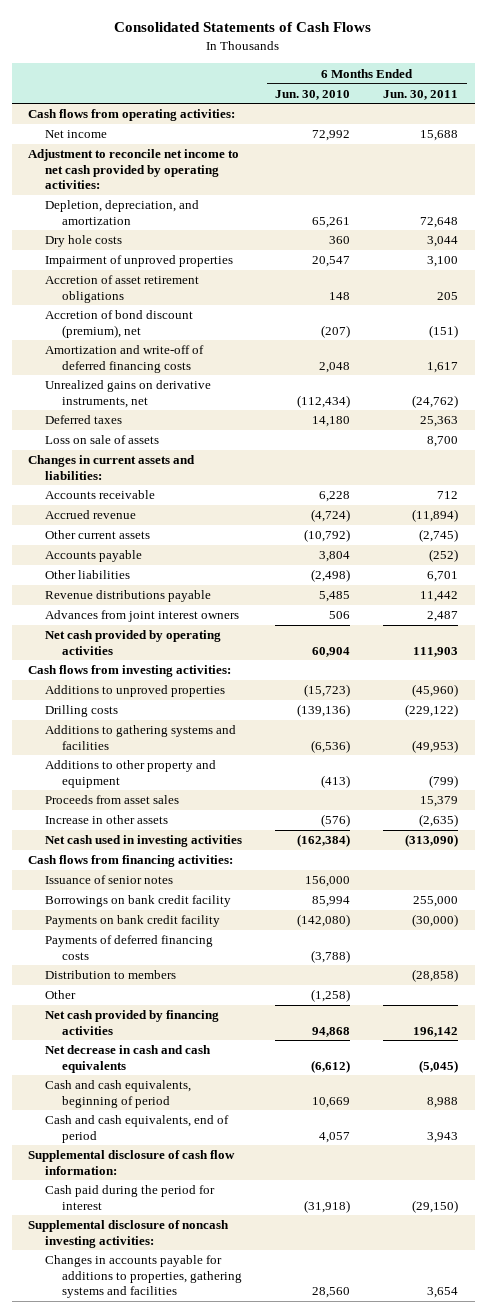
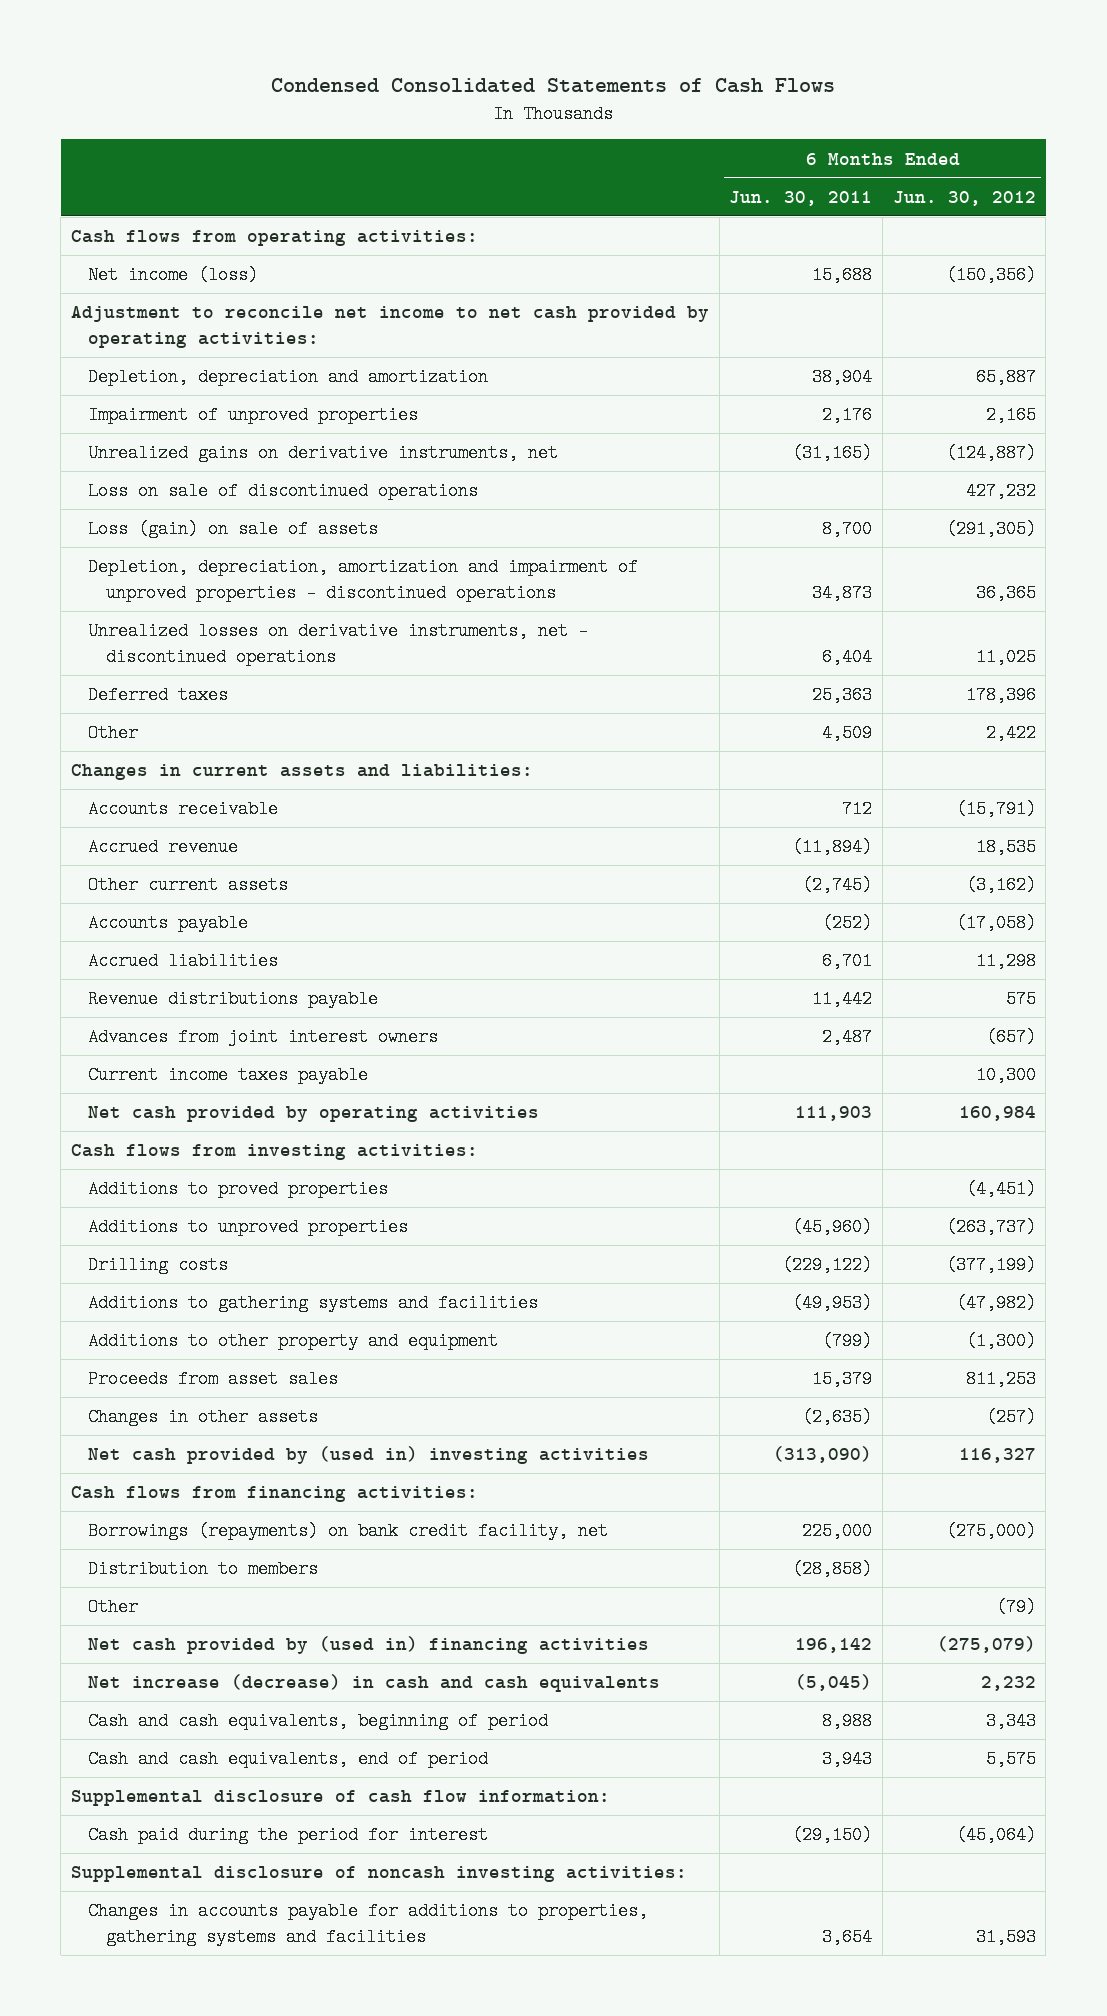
- Consolidated Statements of Cash Flows
+ Condensed Consolidated Statements of Cash Flows
- | 6 Months Ended Jun. 30, 2010 | 6 Months Ended Jun. 30, 2011
+ | 6 Months Ended Jun. 30, 2011 | 6 Months Ended Jun. 30, 2012
- Net income | 72,992 | 15,688
+ Net income (loss) | 15,688 | (150,356)
- Depletion, depreciation, and amortization | 65,261 | 72,648
- Dry hole costs | 360 | 3,044
- Impairment of unproved properties | 20,547 | 3,100
- Accretion of asset retirement obligations | 148 | 205
- Accretion of bond discount (premium), net | (207) | (151)
- Amortization and write-off of deferred financing costs | 2,048 | 1,617
- Unrealized gains on derivative instruments, net | (112,434) | (24,762)
+ Depletion, depreciation and amortization | 38,904 | 65,887
+ Impairment of unproved properties | 2,176 | 2,165
+ Unrealized gains on derivative instruments, net | (31,165) | (124,887)
+ Loss on sale of discontinued operations | | 427,232
+ Loss (gain) on sale of assets | 8,700 | (291,305)
+ Depletion, depreciation, amortization and impairment of unproved properties - discontinued operations | 34,873 | 36,365
+ Unrealized losses on derivative instruments, net - discontinued operations | 6,404 | 11,025
- Loss on sale of assets | | 8,700
+ Other | 4,509 | 2,422
- Other liabilities | (2,498) | 6,701
+ Accrued liabilities | 6,701 | 11,298
+ Current income taxes payable | | 10,300
+ Additions to proved properties | | (4,451)
- Increase in other assets | (576) | (2,635)
- Net cash used in investing activities | (162,384) | (313,090)
+ Changes in other assets | (2,635) | (257)
+ Net cash provided by (used in) investing activities | (313,090) | 116,327
- Issuance of senior notes | 156,000 |
- Borrowings on bank credit facility | 85,994 | 255,000
- Payments on bank credit facility | (142,080) | (30,000)
- Payments of deferred financing costs | (3,788) |
+ Borrowings (repayments) on bank credit facility, net | 225,000 | (275,000)
- Net cash provided by financing activities | 94,868 | 196,142
- Net decrease in cash and cash equivalents | (6,612) | (5,045)
+ Net cash provided by (used in) financing activities | 196,142 | (275,079)
+ Net increase (decrease) in cash and cash equivalents | (5,045) | 2,232

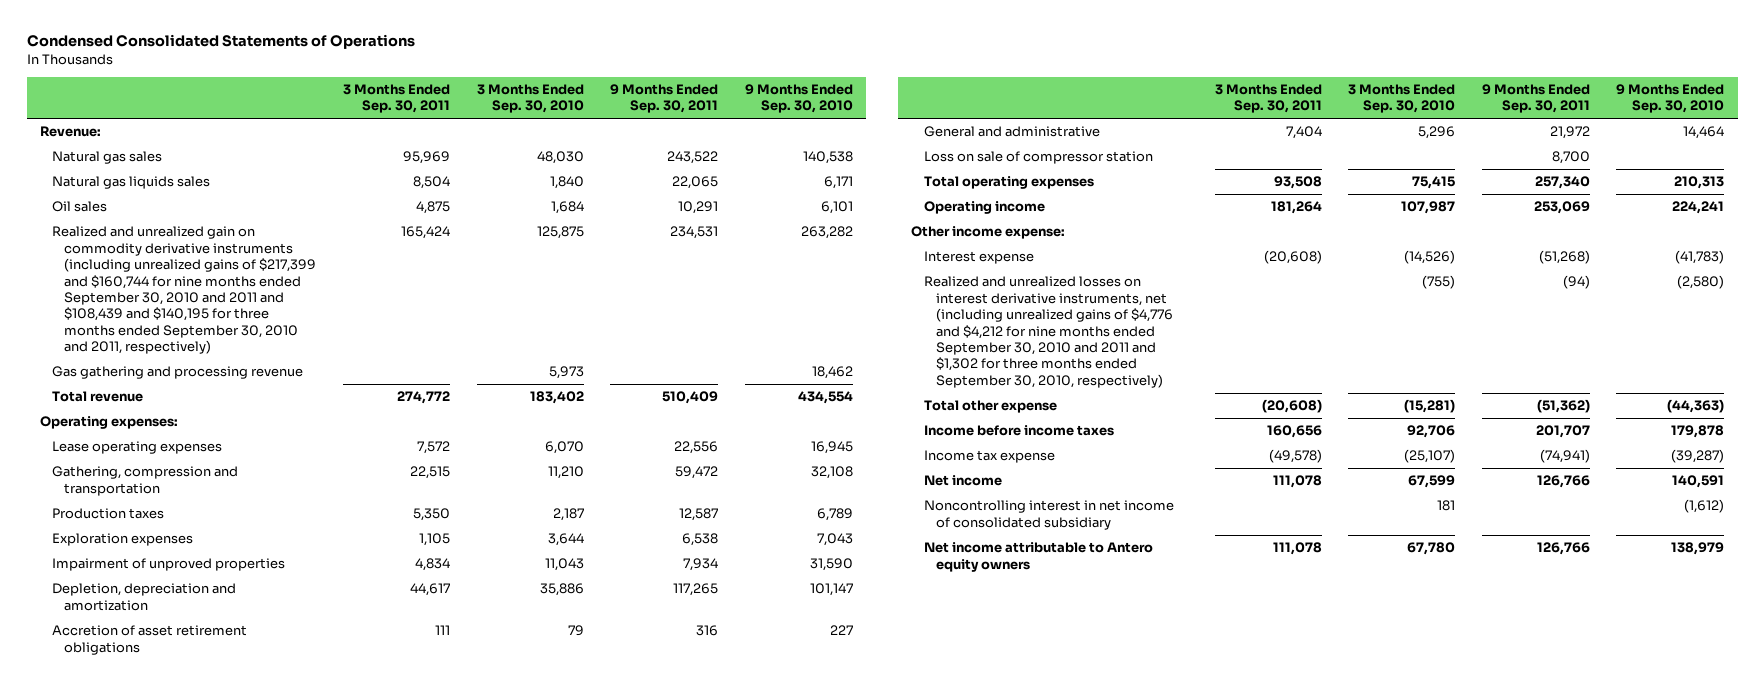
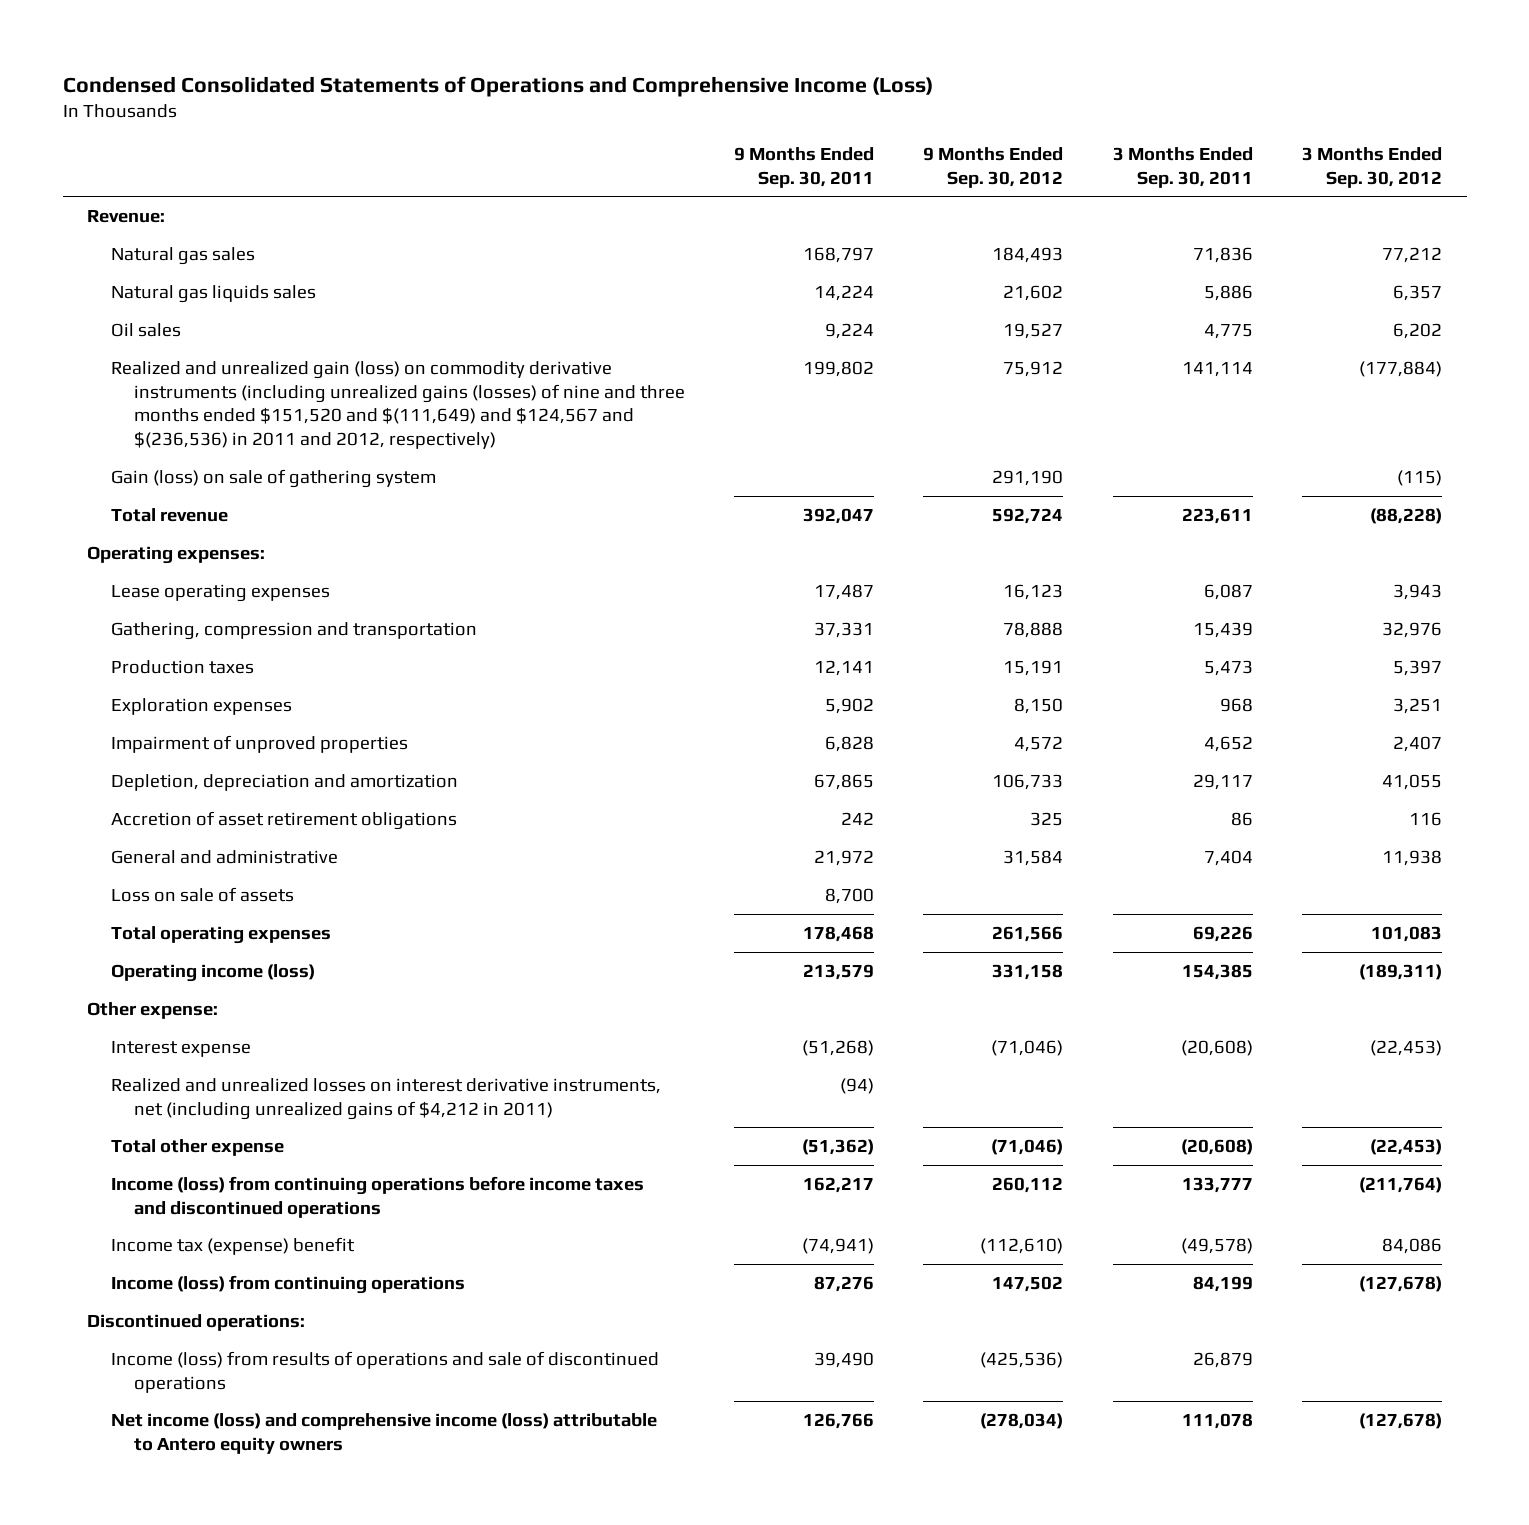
- Condensed Consolidated Statements of Operations
+ Condensed Consolidated Statements of Operations and Comprehensive Income (Loss)
- | 3 Months Ended Sep. 30, 2011 | 3 Months Ended Sep. 30, 2010 | 9 Months Ended Sep. 30, 2011 | 9 Months Ended Sep. 30, 2010
+ | 9 Months Ended Sep. 30, 2011 | 9 Months Ended Sep. 30, 2012 | 3 Months Ended Sep. 30, 2011 | 3 Months Ended Sep. 30, 2012
- Natural gas sales | 95,969 | 48,030 | 243,522 | 140,538
- Natural gas liquids sales | 8,504 | 1,840 | 22,065 | 6,171
- Oil sales | 4,875 | 1,684 | 10,291 | 6,101
- Realized and unrealized gain on commodity derivative instruments (including unrealized gains of $217,399 and $160,744 for nine months ended September 30, 2010 and 2011 and $108,439 and $140,195 for three months ended September 30, 2010 and 2011, respectively) | 165,424 | 125,875 | 234,531 | 263,282
- Gas gathering and processing revenue | | 5,973 | | 18,462
- Total revenue | 274,772 | 183,402 | 510,409 | 434,554
+ Natural gas sales | 168,797 | 184,493 | 71,836 | 77,212
+ Natural gas liquids sales | 14,224 | 21,602 | 5,886 | 6,357
+ Oil sales | 9,224 | 19,527 | 4,775 | 6,202
+ Realized and unrealized gain (loss) on commodity derivative instruments (including unrealized gains (losses) of nine and three months ended $151,520 and $(111,649) and $124,567 and $(236,536) in 2011 and 2012, respectively) | 199,802 | 75,912 | 141,114 | (177,884)
+ Gain (loss) on sale of gathering system | | 291,190 | | (115)
+ Total revenue | 392,047 | 592,724 | 223,611 | (88,228)
- Lease operating expenses | 7,572 | 6,070 | 22,556 | 16,945
- Gathering, compression and transportation | 22,515 | 11,210 | 59,472 | 32,108
- Production taxes | 5,350 | 2,187 | 12,587 | 6,789
- Exploration expenses | 1,105 | 3,644 | 6,538 | 7,043
- Impairment of unproved properties | 4,834 | 11,043 | 7,934 | 31,590
- Depletion, depreciation and amortization | 44,617 | 35,886 | 117,265 | 101,147
- Accretion of asset retirement obligations | 111 | 79 | 316 | 227
+ Lease operating expenses | 17,487 | 16,123 | 6,087 | 3,943
+ Gathering, compression and transportation | 37,331 | 78,888 | 15,439 | 32,976
+ Production taxes | 12,141 | 15,191 | 5,473 | 5,397
+ Exploration expenses | 5,902 | 8,150 | 968 | 3,251
+ Impairment of unproved properties | 6,828 | 4,572 | 4,652 | 2,407
+ Depletion, depreciation and amortization | 67,865 | 106,733 | 29,117 | 41,055
+ Accretion of asset retirement obligations | 242 | 325 | 86 | 116
- Loss on sale of compressor station | | | 8,700 |
- Total operating expenses | 93,508 | 75,415 | 257,340 | 210,313
- Operating income | 181,264 | 107,987 | 253,069 | 224,241
- Other income expense:
+ Loss on sale of assets | 8,700 | | |
+ Total operating expenses | 178,468 | 261,566 | 69,226 | 101,083
+ Operating income (loss) | 213,579 | 331,158 | 154,385 | (189,311)
+ Other expense:
- Realized and unrealized losses on interest derivative instruments, net (including unrealized gains of $4,776 and $4,212 for nine months ended September 30, 2010 and 2011 and $1,302 for three months ended September 30, 2010, respectively) | | (755) | (94) | (2,580)
+ Realized and unrealized losses on interest derivative instruments, net (including unrealized gains of $4,212 in 2011) | (94) | | |
- Income before income taxes | 160,656 | 92,706 | 201,707 | 179,878
- Income tax expense | (49,578) | (25,107) | (74,941) | (39,287)
- Net income | 111,078 | 67,599 | 126,766 | 140,591
- Noncontrolling interest in net income of consolidated subsidiary | | 181 | | (1,612)
- Net income attributable to Antero equity owners | 111,078 | 67,780 | 126,766 | 138,979
+ Income (loss) from continuing operations before income taxes and discontinued operations | 162,217 | 260,112 | 133,777 | (211,764)
+ Income tax (expense) benefit | (74,941) | (112,610) | (49,578) | 84,086
+ Income (loss) from continuing operations | 87,276 | 147,502 | 84,199 | (127,678)
+ Discontinued operations:
+ Income (loss) from results of operations and sale of discontinued operations | 39,490 | (425,536) | 26,879 |
+ Net income (loss) and comprehensive income (loss) attributable to Antero equity owners | 126,766 | (278,034) | 111,078 | (127,678)

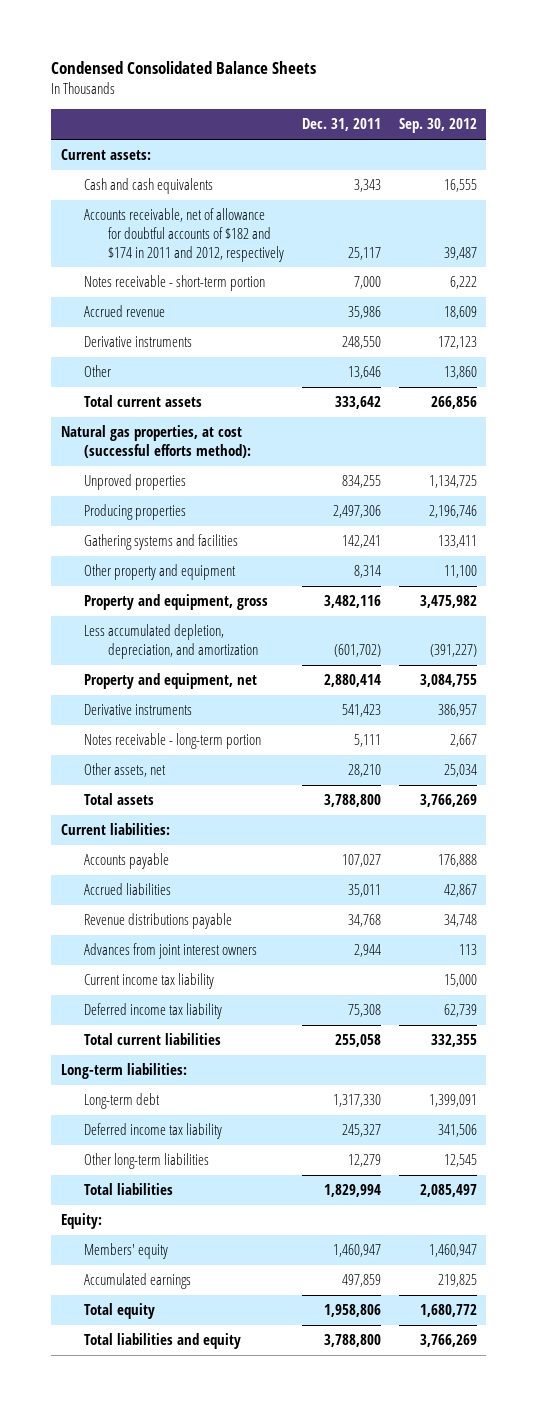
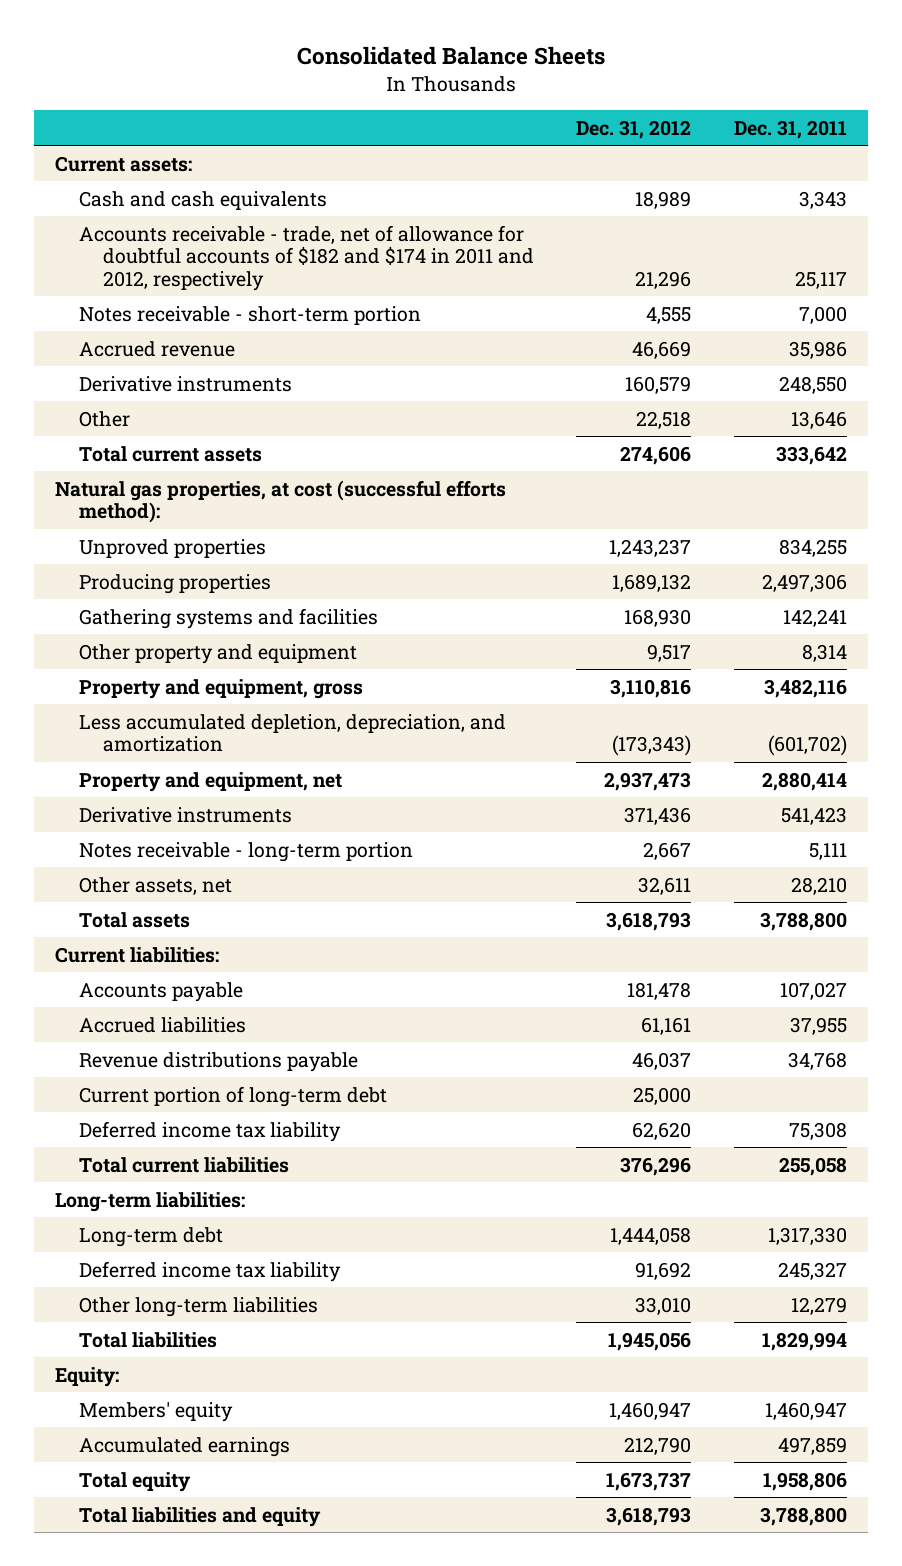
- Condensed Consolidated Balance Sheets
+ Consolidated Balance Sheets
- | Dec. 31, 2011 | Sep. 30, 2012
+ | Dec. 31, 2012 | Dec. 31, 2011
- Accounts receivable, net of allowance for doubtful accounts of $182 and $174 in 2011 and 2012, respectively | 25,117 | 39,487
+ Accounts receivable - trade, net of allowance for doubtful accounts of $182 and $174 in 2011 and 2012, respectively | 21,296 | 25,117
- Accrued liabilities | 35,011 | 42,867
+ Accrued liabilities | 61,161 | 37,955
- Advances from joint interest owners | 2,944 | 113
- Current income tax liability | | 15,000
+ Current portion of long-term debt | 25,000 |

